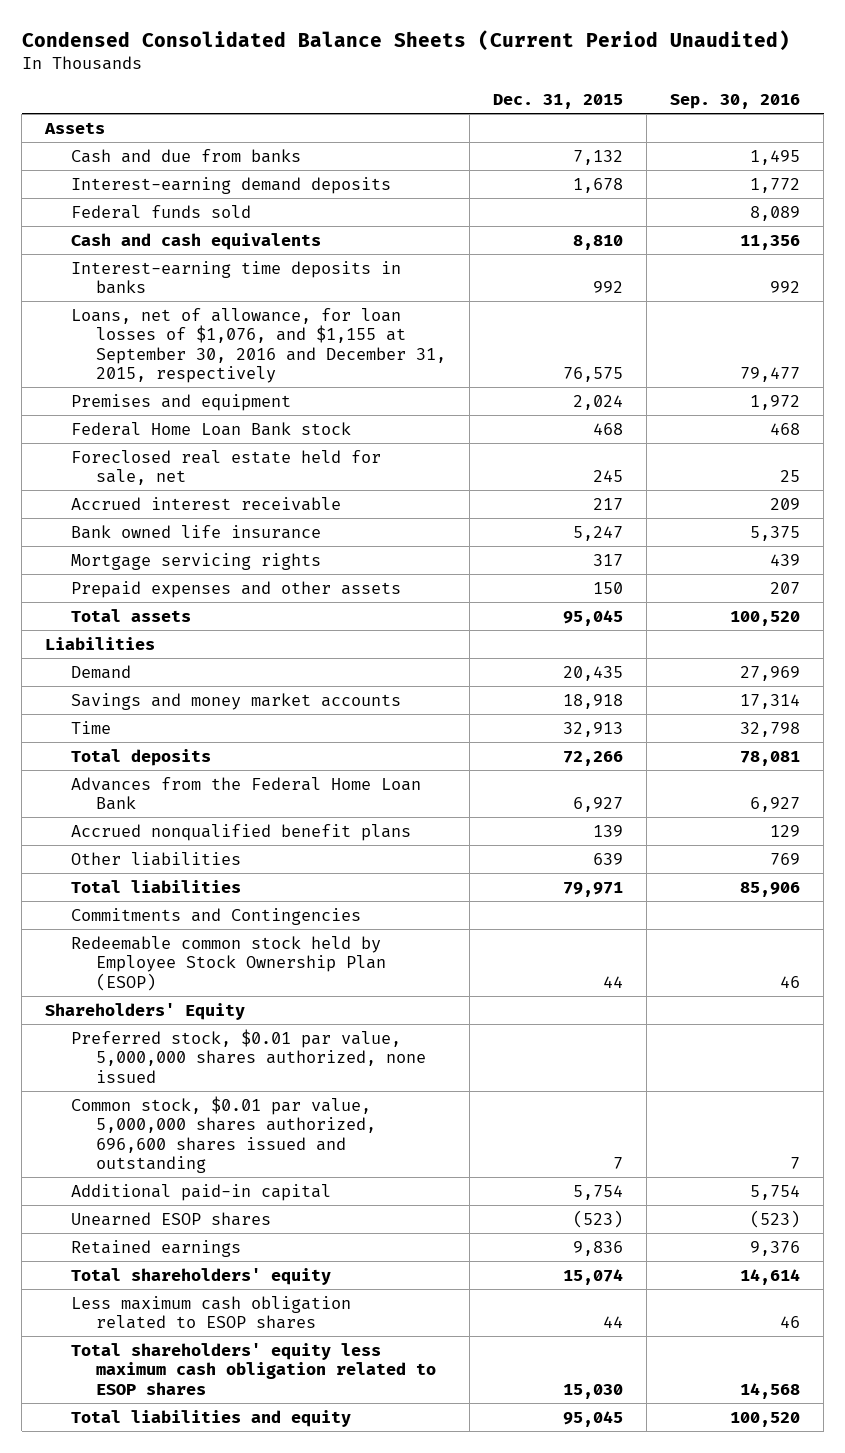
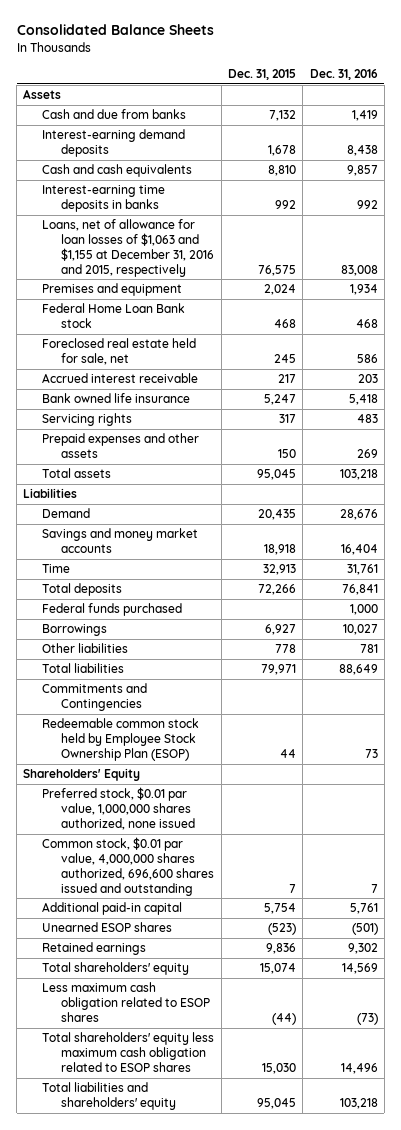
- Condensed Consolidated Balance Sheets (Current Period Unaudited)
+ Consolidated Balance Sheets
- | Dec. 31, 2015 | Sep. 30, 2016
+ | Dec. 31, 2015 | Dec. 31, 2016
- Federal funds sold | | 8,089
- Loans, net of allowance, for loan losses of $1,076, and $1,155 at September 30, 2016 and December 31, 2015, respectively | 76,575 | 79,477
+ Loans, net of allowance for loan losses of $1,063 and $1,155 at December 31, 2016 and 2015, respectively | 76,575 | 83,008
- Mortgage servicing rights | 317 | 439
+ Servicing rights | 317 | 483
- Advances from the Federal Home Loan Bank | 6,927 | 6,927
- Accrued nonqualified benefit plans | 139 | 129
- Other liabilities | 639 | 769
+ Federal funds purchased | | 1,000
+ Borrowings | 6,927 | 10,027
+ Other liabilities | 778 | 781
- Preferred stock, $0.01 par value, 5,000,000 shares authorized, none issued
- Common stock, $0.01 par value, 5,000,000 shares authorized, 696,600 shares issued and outstanding | 7 | 7
+ Preferred stock, $0.01 par value, 1,000,000 shares authorized, none issued
+ Common stock, $0.01 par value, 4,000,000 shares authorized, 696,600 shares issued and outstanding | 7 | 7
- Less maximum cash obligation related to ESOP shares | 44 | 46
+ Less maximum cash obligation related to ESOP shares | (44) | (73)
- Total liabilities and equity | 95,045 | 100,520
+ Total liabilities and shareholders' equity | 95,045 | 103,218

